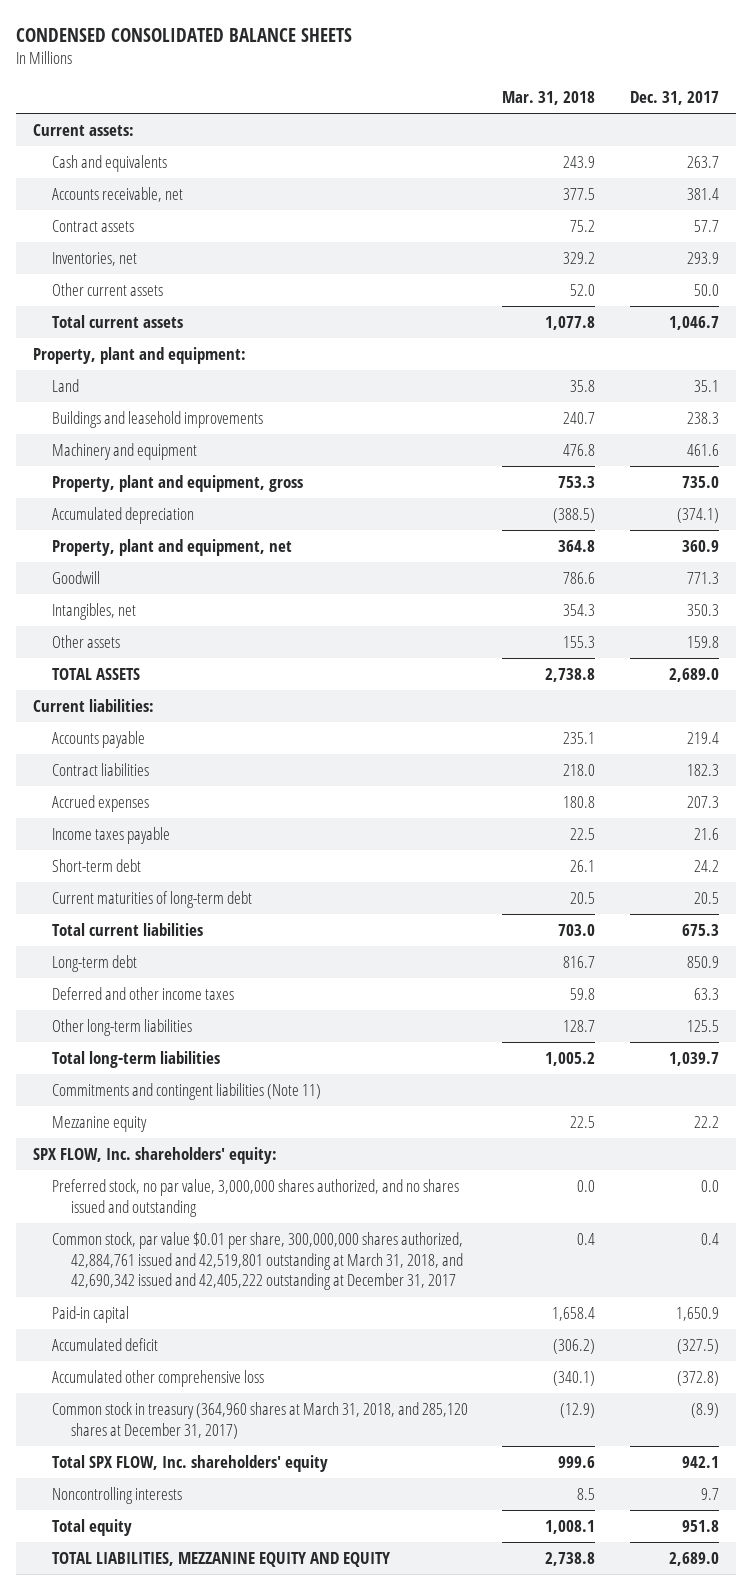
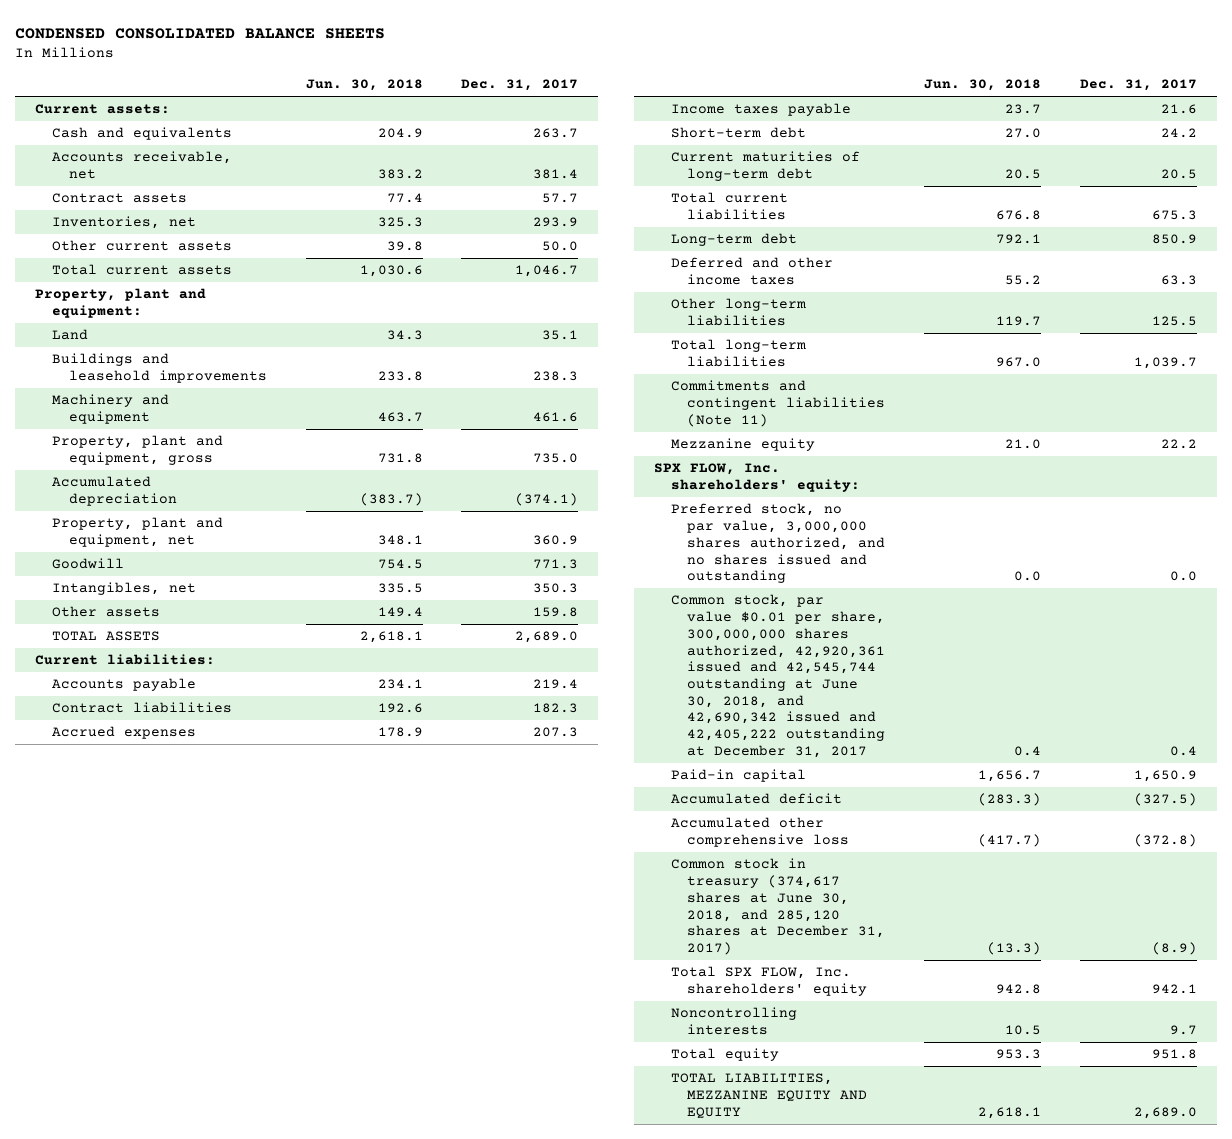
- | Mar. 31, 2018 | Dec. 31, 2017
+ | Jun. 30, 2018 | Dec. 31, 2017
- Common stock, par value $0.01 per share, 300,000,000 shares authorized, 42,884,761 issued and 42,519,801 outstanding at March 31, 2018, and 42,690,342 issued and 42,405,222 outstanding at December 31, 2017 | 0.4 | 0.4
+ Common stock, par value $0.01 per share, 300,000,000 shares authorized, 42,920,361 issued and 42,545,744 outstanding at June 30, 2018, and 42,690,342 issued and 42,405,222 outstanding at December 31, 2017 | 0.4 | 0.4
- Common stock in treasury (364,960 shares at March 31, 2018, and 285,120 shares at December 31, 2017) | (12.9) | (8.9)
+ Common stock in treasury (374,617 shares at June 30, 2018, and 285,120 shares at December 31, 2017) | (13.3) | (8.9)

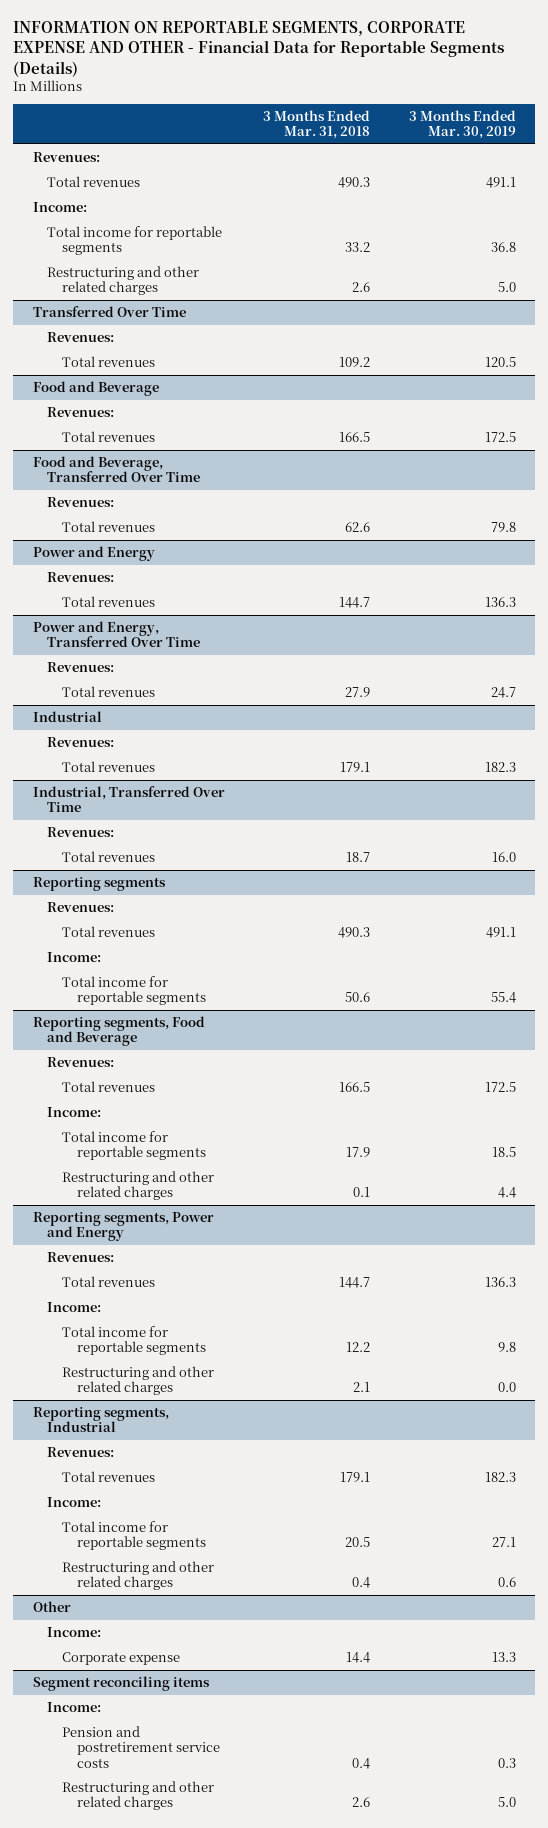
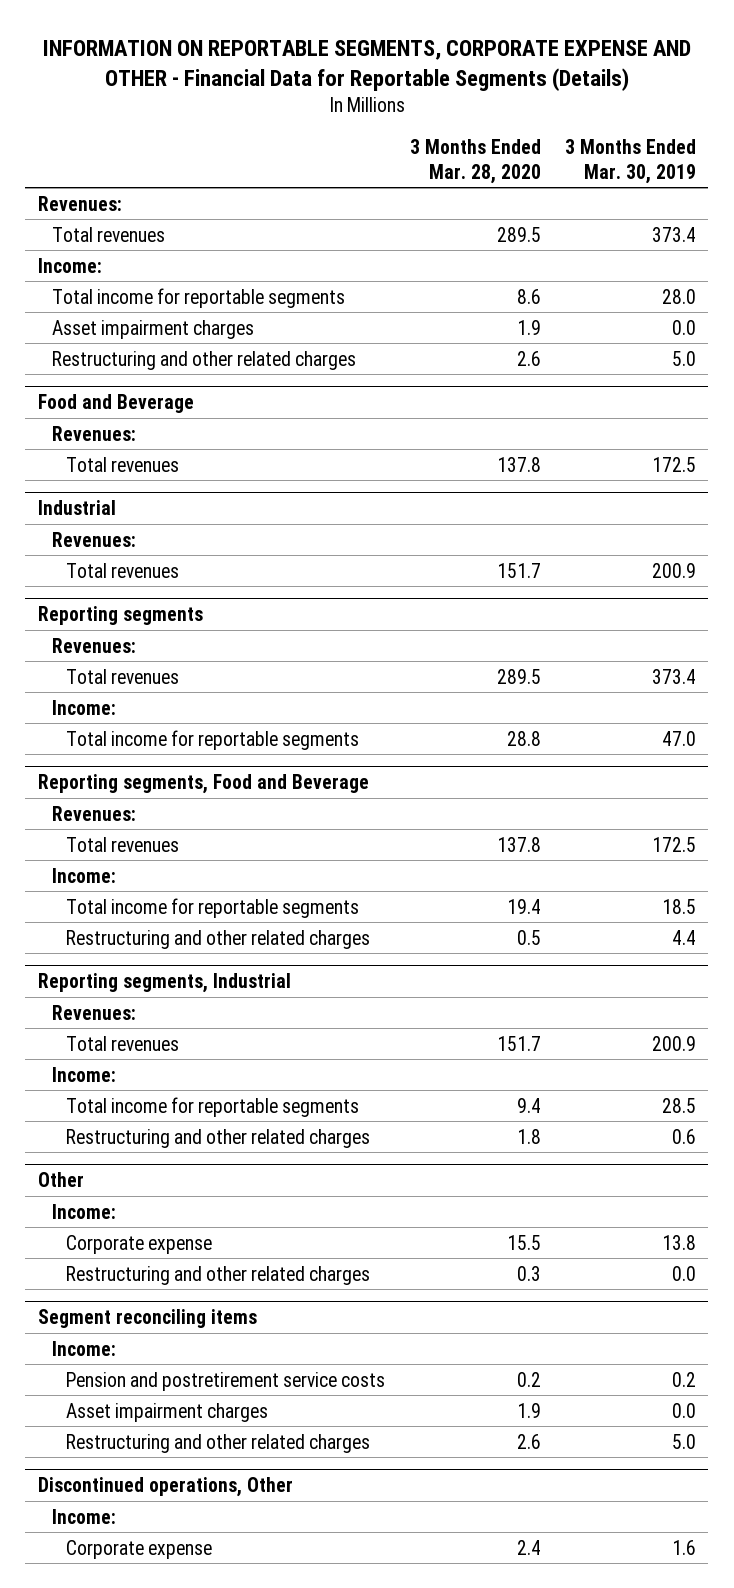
- | 3 Months Ended Mar. 31, 2018 | 3 Months Ended Mar. 30, 2019
+ | 3 Months Ended Mar. 28, 2020 | 3 Months Ended Mar. 30, 2019
- Total revenues | 490.3 | 491.1
+ Total revenues | 289.5 | 373.4
- Total income for reportable segments | 33.2 | 36.8
+ Total income for reportable segments | 8.6 | 28.0
+ Asset impairment charges | 1.9 | 0.0
- Transferred Over Time
- Revenues:
- Total revenues | 109.2 | 120.5
- Food and Beverage, Transferred Over Time
- Revenues:
- Total revenues | 62.6 | 79.8
- Power and Energy
- Revenues:
- Total revenues | 144.7 | 136.3
- Power and Energy, Transferred Over Time
- Revenues:
- Total revenues | 27.9 | 24.7
@ Industrial
- Total revenues | 179.1 | 182.3
- Industrial, Transferred Over Time
- Revenues:
- Total revenues | 18.7 | 16.0
@ Industrial
+ Total revenues | 151.7 | 200.9
@ Reporting segments
- Total revenues | 490.3 | 491.1
+ Total revenues | 289.5 | 373.4
- Total income for reportable segments | 50.6 | 55.4
+ Total income for reportable segments | 28.8 | 47.0
- Reporting segments, Power and Energy
- Revenues:
- Total revenues | 144.7 | 136.3
- Income:
- Total income for reportable segments | 12.2 | 9.8
- Restructuring and other related charges | 2.1 | 0.0
@ Reporting segments, Industrial
- Total revenues | 179.1 | 182.3
+ Total revenues | 151.7 | 200.9
- Total income for reportable segments | 20.5 | 27.1
+ Total income for reportable segments | 9.4 | 28.5
@ Other
- Corporate expense | 14.4 | 13.3
+ Corporate expense | 15.5 | 13.8
+ Restructuring and other related charges | 0.3 | 0.0
@ Segment reconciling items
- Pension and postretirement service costs | 0.4 | 0.3
+ Pension and postretirement service costs | 0.2 | 0.2
+ Asset impairment charges | 1.9 | 0.0
+ Discontinued operations, Other
+ Income:
+ Corporate expense | 2.4 | 1.6

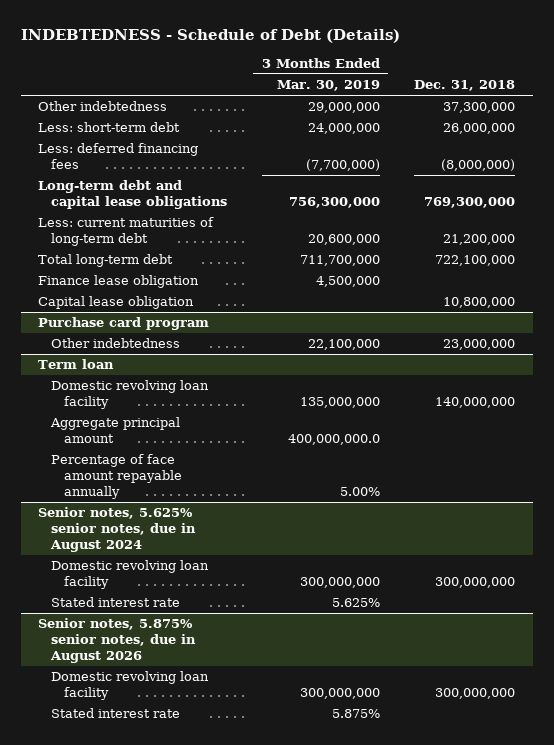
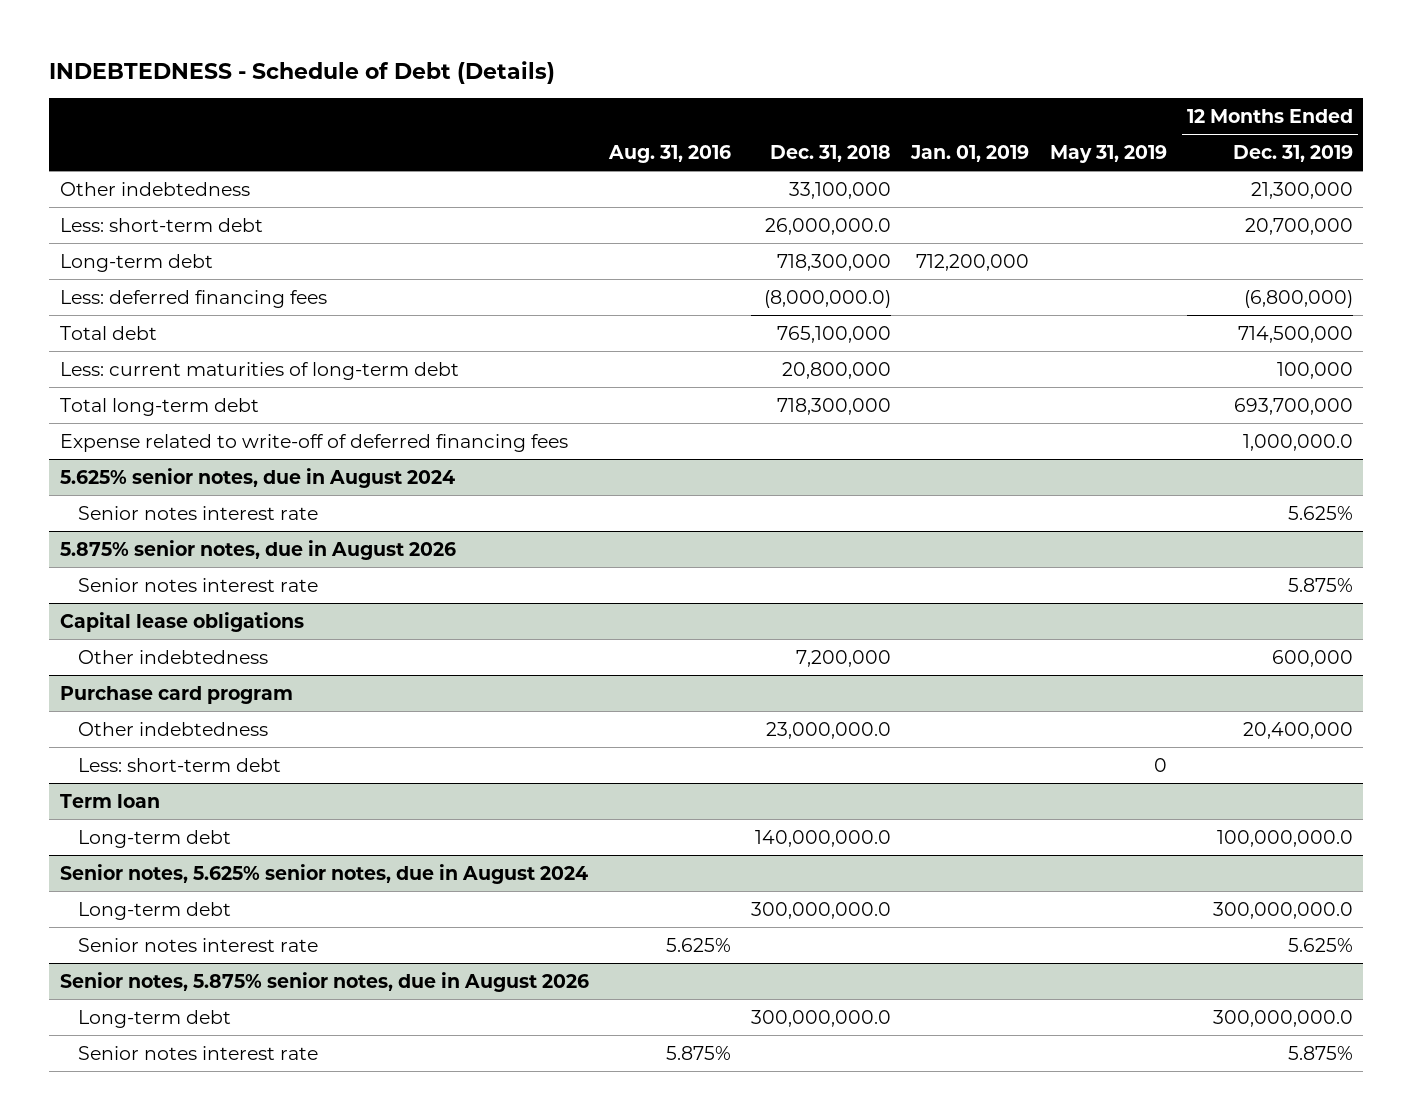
- | 3 Months Ended Mar. 30, 2019 | Dec. 31, 2018
+ | Aug. 31, 2016 | Dec. 31, 2018 | Jan. 01, 2019 | May 31, 2019 | 12 Months Ended Dec. 31, 2019
- Other indebtedness | 29,000,000 | 37,300,000
- Less: short-term debt | 24,000,000 | 26,000,000
- Less: deferred financing fees | (7,700,000) | (8,000,000)
- Long-term debt and capital lease obligations | 756,300,000 | 769,300,000
- Less: current maturities of long-term debt | 20,600,000 | 21,200,000
- Total long-term debt | 711,700,000 | 722,100,000
- Finance lease obligation | 4,500,000 |
- Capital lease obligation | | 10,800,000
+ Other indebtedness | | 33,100,000 | | | 21,300,000
+ Less: short-term debt | | 26,000,000.0 | | | 20,700,000
+ Long-term debt | | 718,300,000 | 712,200,000 | |
+ Less: deferred financing fees | | (8,000,000.0) | | | (6,800,000)
+ Total debt | | 765,100,000 | | | 714,500,000
+ Less: current maturities of long-term debt | | 20,800,000 | | | 100,000
+ Total long-term debt | | 718,300,000 | | | 693,700,000
+ Expense related to write-off of deferred financing fees | | | | | 1,000,000.0
+ 5.625% senior notes, due in August 2024
+ Senior notes interest rate | | | | | 5.625%
+ 5.875% senior notes, due in August 2026
+ Senior notes interest rate | | | | | 5.875%
+ Capital lease obligations
+ Other indebtedness | | 7,200,000 | | | 600,000
@ Purchase card program
- Other indebtedness | 22,100,000 | 23,000,000
+ Other indebtedness | | 23,000,000.0 | | | 20,400,000
+ Less: short-term debt | | | | 0 |
@ Term loan
- Domestic revolving loan facility | 135,000,000 | 140,000,000
- Aggregate principal amount | 400,000,000.0 |
- Percentage of face amount repayable annually | 5.00% |
+ Long-term debt | | 140,000,000.0 | | | 100,000,000.0
@ Senior notes, 5.625% senior notes, due in August 2024
- Domestic revolving loan facility | 300,000,000 | 300,000,000
- Stated interest rate | 5.625% |
+ Long-term debt | | 300,000,000.0 | | | 300,000,000.0
+ Senior notes interest rate | 5.625% | | | | 5.625%
@ Senior notes, 5.875% senior notes, due in August 2026
- Domestic revolving loan facility | 300,000,000 | 300,000,000
- Stated interest rate | 5.875% |
+ Long-term debt | | 300,000,000.0 | | | 300,000,000.0
+ Senior notes interest rate | 5.875% | | | | 5.875%

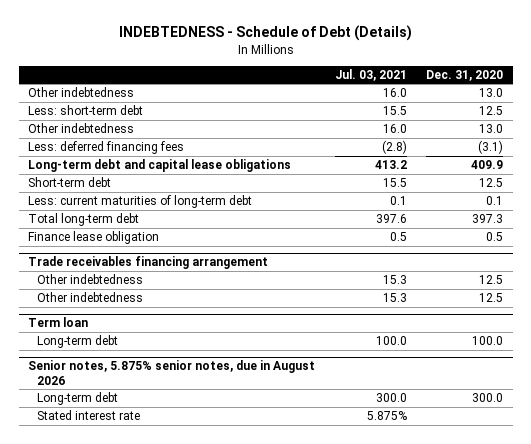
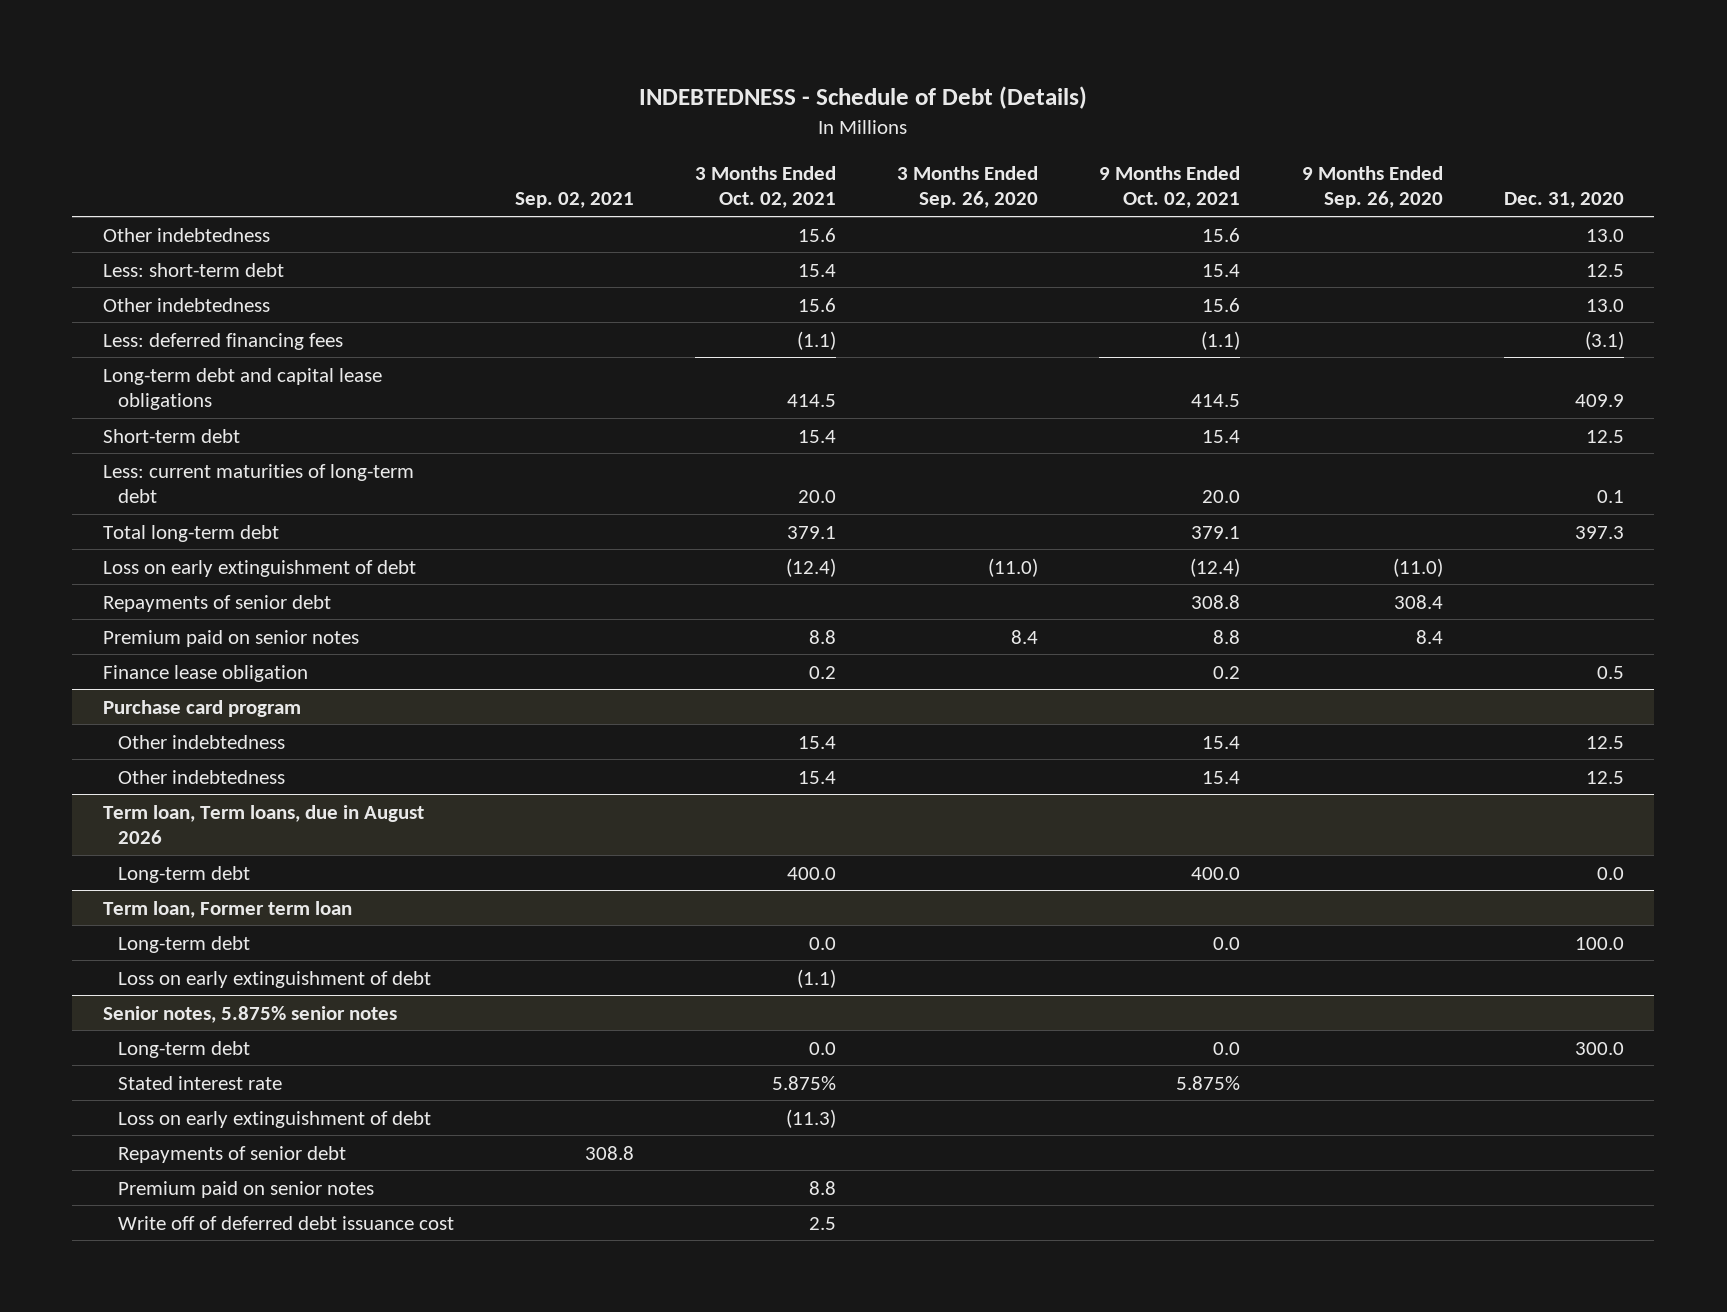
- | Jul. 03, 2021 | Dec. 31, 2020
+ | Sep. 02, 2021 | 3 Months Ended Oct. 02, 2021 | 3 Months Ended Sep. 26, 2020 | 9 Months Ended Oct. 02, 2021 | 9 Months Ended Sep. 26, 2020 | Dec. 31, 2020
+ Loss on early extinguishment of debt | | (12.4) | (11.0) | (12.4) | (11.0) |
+ Repayments of senior debt | | | | 308.8 | 308.4 |
+ Premium paid on senior notes | | 8.8 | 8.4 | 8.8 | 8.4 |
- Trade receivables financing arrangement
+ Purchase card program
- Term loan
+ Term loan, Term loans, due in August 2026
+ Long-term debt | | 400.0 | | 400.0 | | 0.0
+ Term loan, Former term loan
- Senior notes, 5.875% senior notes, due in August 2026
+ Loss on early extinguishment of debt | | (1.1) | | | |
+ Senior notes, 5.875% senior notes
+ Loss on early extinguishment of debt | | (11.3) | | | |
+ Repayments of senior debt | 308.8 | | | | |
+ Premium paid on senior notes | | 8.8 | | | |
+ Write off of deferred debt issuance cost | | 2.5 | | | |

